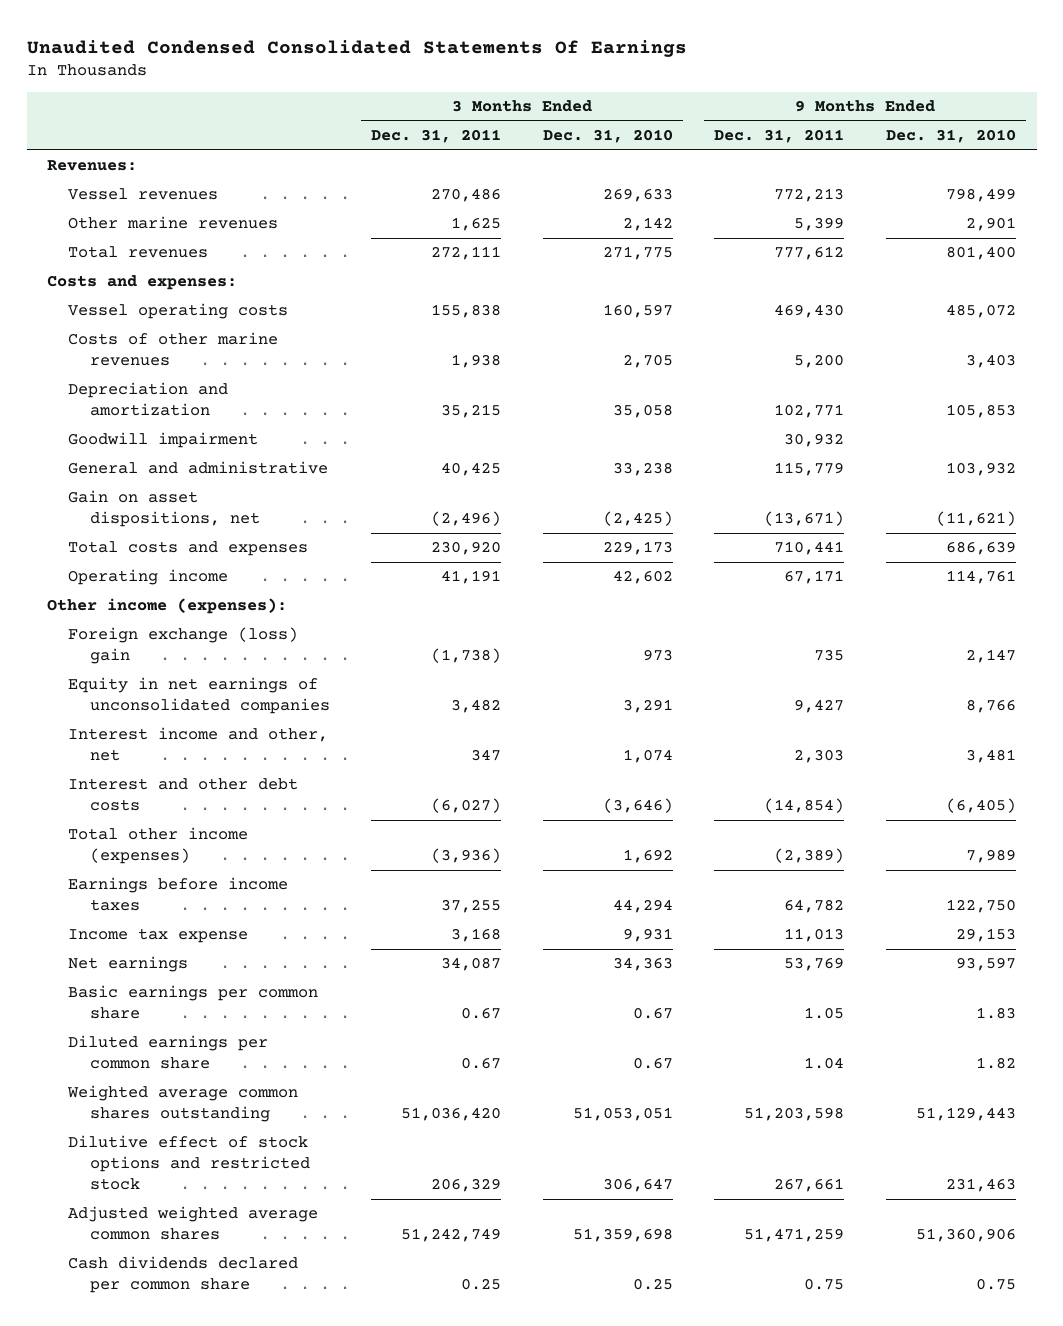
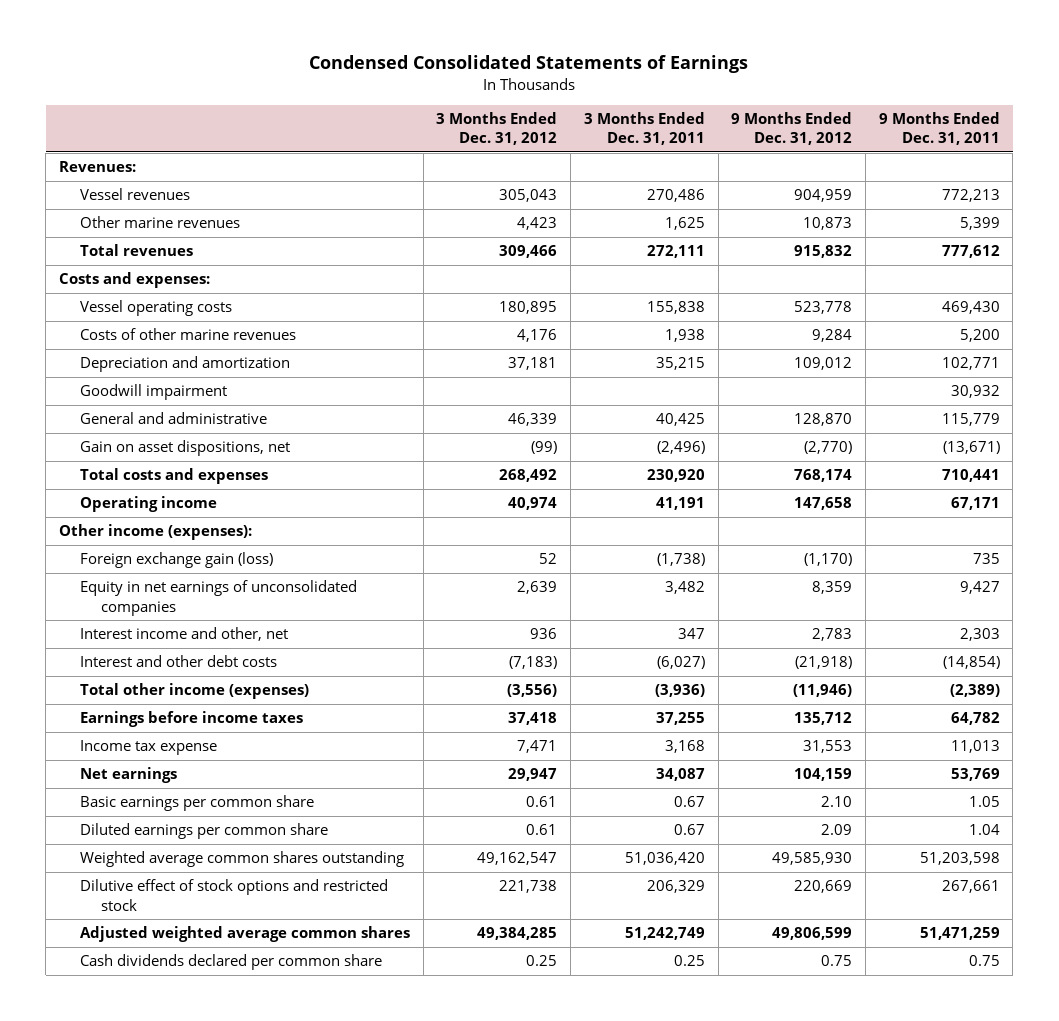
- Unaudited Condensed Consolidated Statements Of Earnings
+ Condensed Consolidated Statements of Earnings
- | 3 Months Ended Dec. 31, 2011 | 3 Months Ended Dec. 31, 2010 | 9 Months Ended Dec. 31, 2011 | 9 Months Ended Dec. 31, 2010
+ | 3 Months Ended Dec. 31, 2012 | 3 Months Ended Dec. 31, 2011 | 9 Months Ended Dec. 31, 2012 | 9 Months Ended Dec. 31, 2011
- Foreign exchange (loss) gain | (1,738) | 973 | 735 | 2,147
+ Foreign exchange gain (loss) | 52 | (1,738) | (1,170) | 735

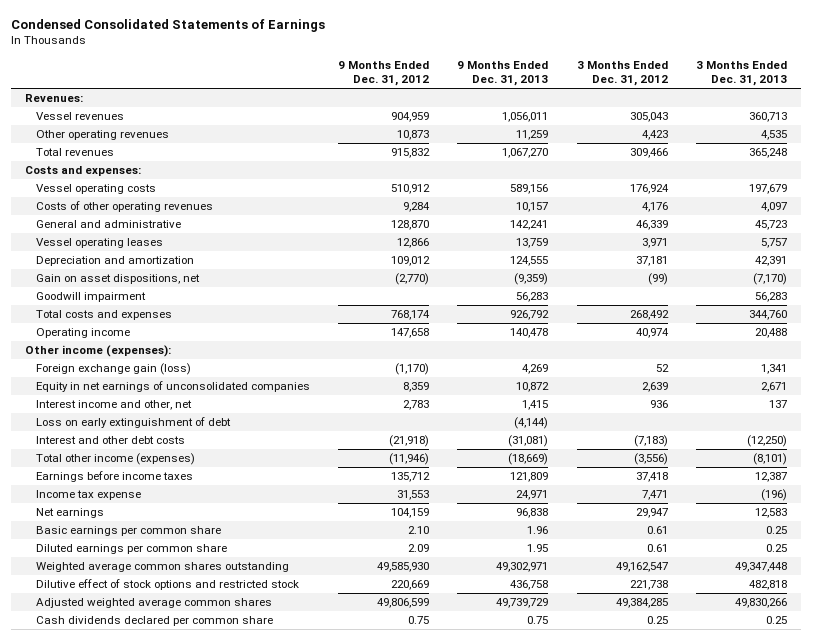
- | 3 Months Ended Dec. 31, 2012 | 3 Months Ended Dec. 31, 2011 | 9 Months Ended Dec. 31, 2012 | 9 Months Ended Dec. 31, 2011
+ | 9 Months Ended Dec. 31, 2012 | 9 Months Ended Dec. 31, 2013 | 3 Months Ended Dec. 31, 2012 | 3 Months Ended Dec. 31, 2013
- Other marine revenues | 4,423 | 1,625 | 10,873 | 5,399
+ Other operating revenues | 10,873 | 11,259 | 4,423 | 4,535
- Vessel operating costs | 180,895 | 155,838 | 523,778 | 469,430
- Costs of other marine revenues | 4,176 | 1,938 | 9,284 | 5,200
+ Vessel operating costs | 510,912 | 589,156 | 176,924 | 197,679
+ Costs of other operating revenues | 9,284 | 10,157 | 4,176 | 4,097
+ Vessel operating leases | 12,866 | 13,759 | 3,971 | 5,757
moved down: Depreciation and amortization | 109,012 | 124,555 | 37,181 | 42,391
moved down: Goodwill impairment | | 56,283 | | 56,283
+ Loss on early extinguishment of debt | | (4,144) | |

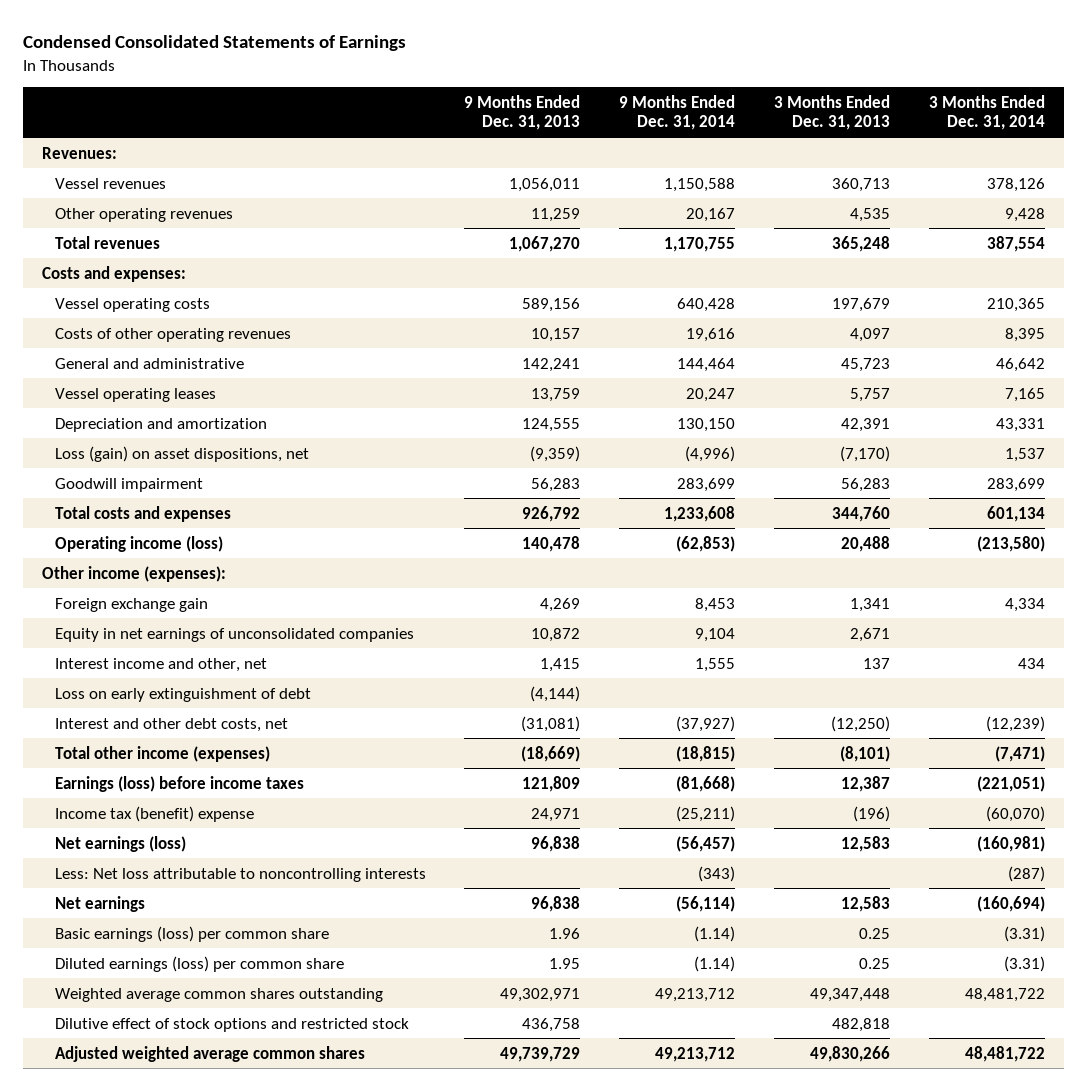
- | 9 Months Ended Dec. 31, 2012 | 9 Months Ended Dec. 31, 2013 | 3 Months Ended Dec. 31, 2012 | 3 Months Ended Dec. 31, 2013
+ | 9 Months Ended Dec. 31, 2013 | 9 Months Ended Dec. 31, 2014 | 3 Months Ended Dec. 31, 2013 | 3 Months Ended Dec. 31, 2014
- Gain on asset dispositions, net | (2,770) | (9,359) | (99) | (7,170)
+ Loss (gain) on asset dispositions, net | (9,359) | (4,996) | (7,170) | 1,537
- Operating income | 147,658 | 140,478 | 40,974 | 20,488
+ Operating income (loss) | 140,478 | (62,853) | 20,488 | (213,580)
- Foreign exchange gain (loss) | (1,170) | 4,269 | 52 | 1,341
+ Foreign exchange gain | 4,269 | 8,453 | 1,341 | 4,334
- Interest and other debt costs | (21,918) | (31,081) | (7,183) | (12,250)
+ Interest and other debt costs, net | (31,081) | (37,927) | (12,250) | (12,239)
- Earnings before income taxes | 135,712 | 121,809 | 37,418 | 12,387
- Income tax expense | 31,553 | 24,971 | 7,471 | (196)
+ Earnings (loss) before income taxes | 121,809 | (81,668) | 12,387 | (221,051)
+ Income tax (benefit) expense | 24,971 | (25,211) | (196) | (60,070)
+ Net earnings (loss) | 96,838 | (56,457) | 12,583 | (160,981)
+ Less: Net loss attributable to noncontrolling interests | | (343) | | (287)
- Basic earnings per common share | 2.10 | 1.96 | 0.61 | 0.25
- Diluted earnings per common share | 2.09 | 1.95 | 0.61 | 0.25
+ Basic earnings (loss) per common share | 1.96 | (1.14) | 0.25 | (3.31)
+ Diluted earnings (loss) per common share | 1.95 | (1.14) | 0.25 | (3.31)
- Cash dividends declared per common share | 0.75 | 0.75 | 0.25 | 0.25

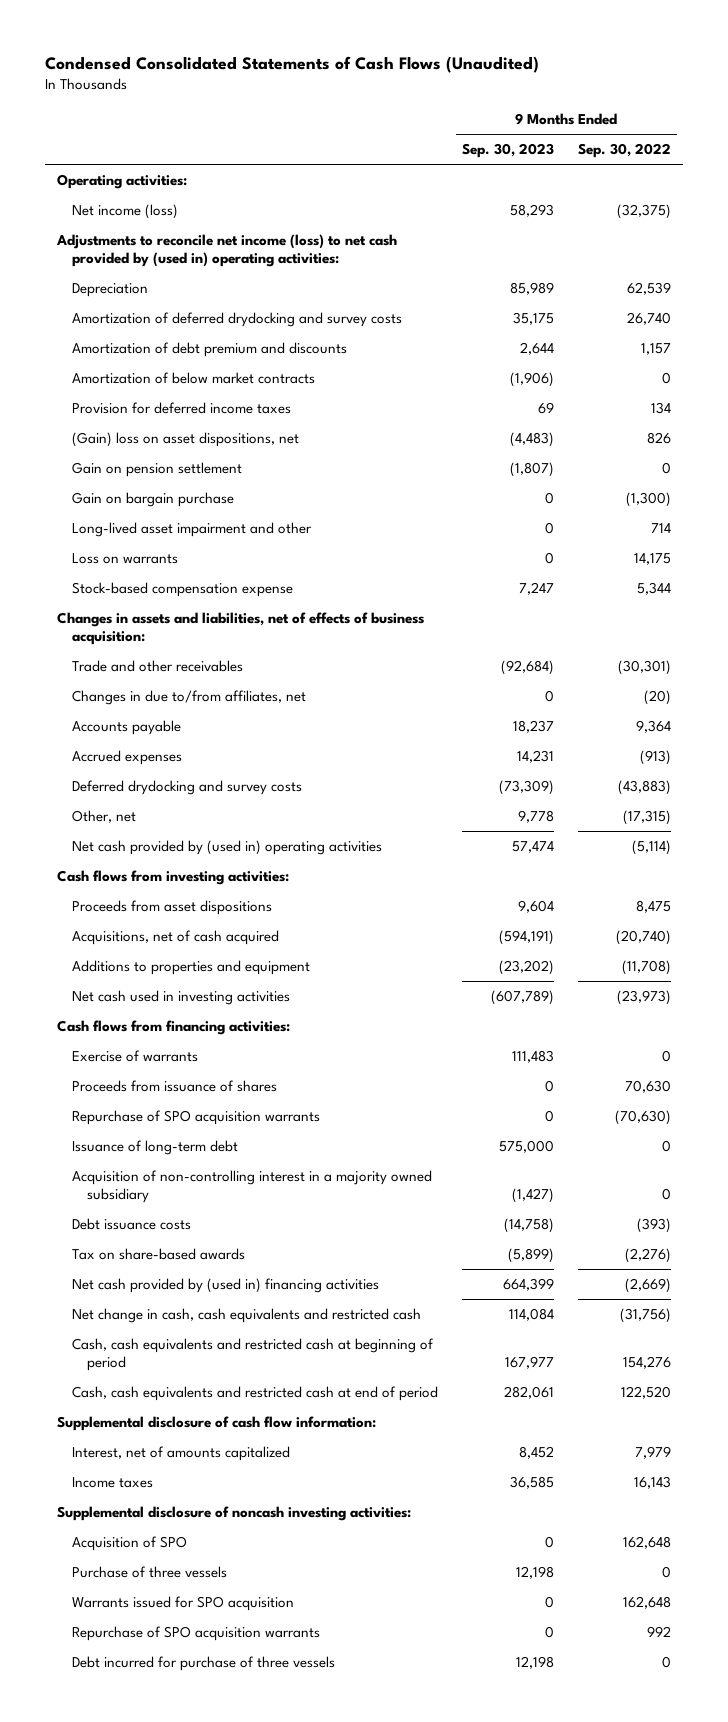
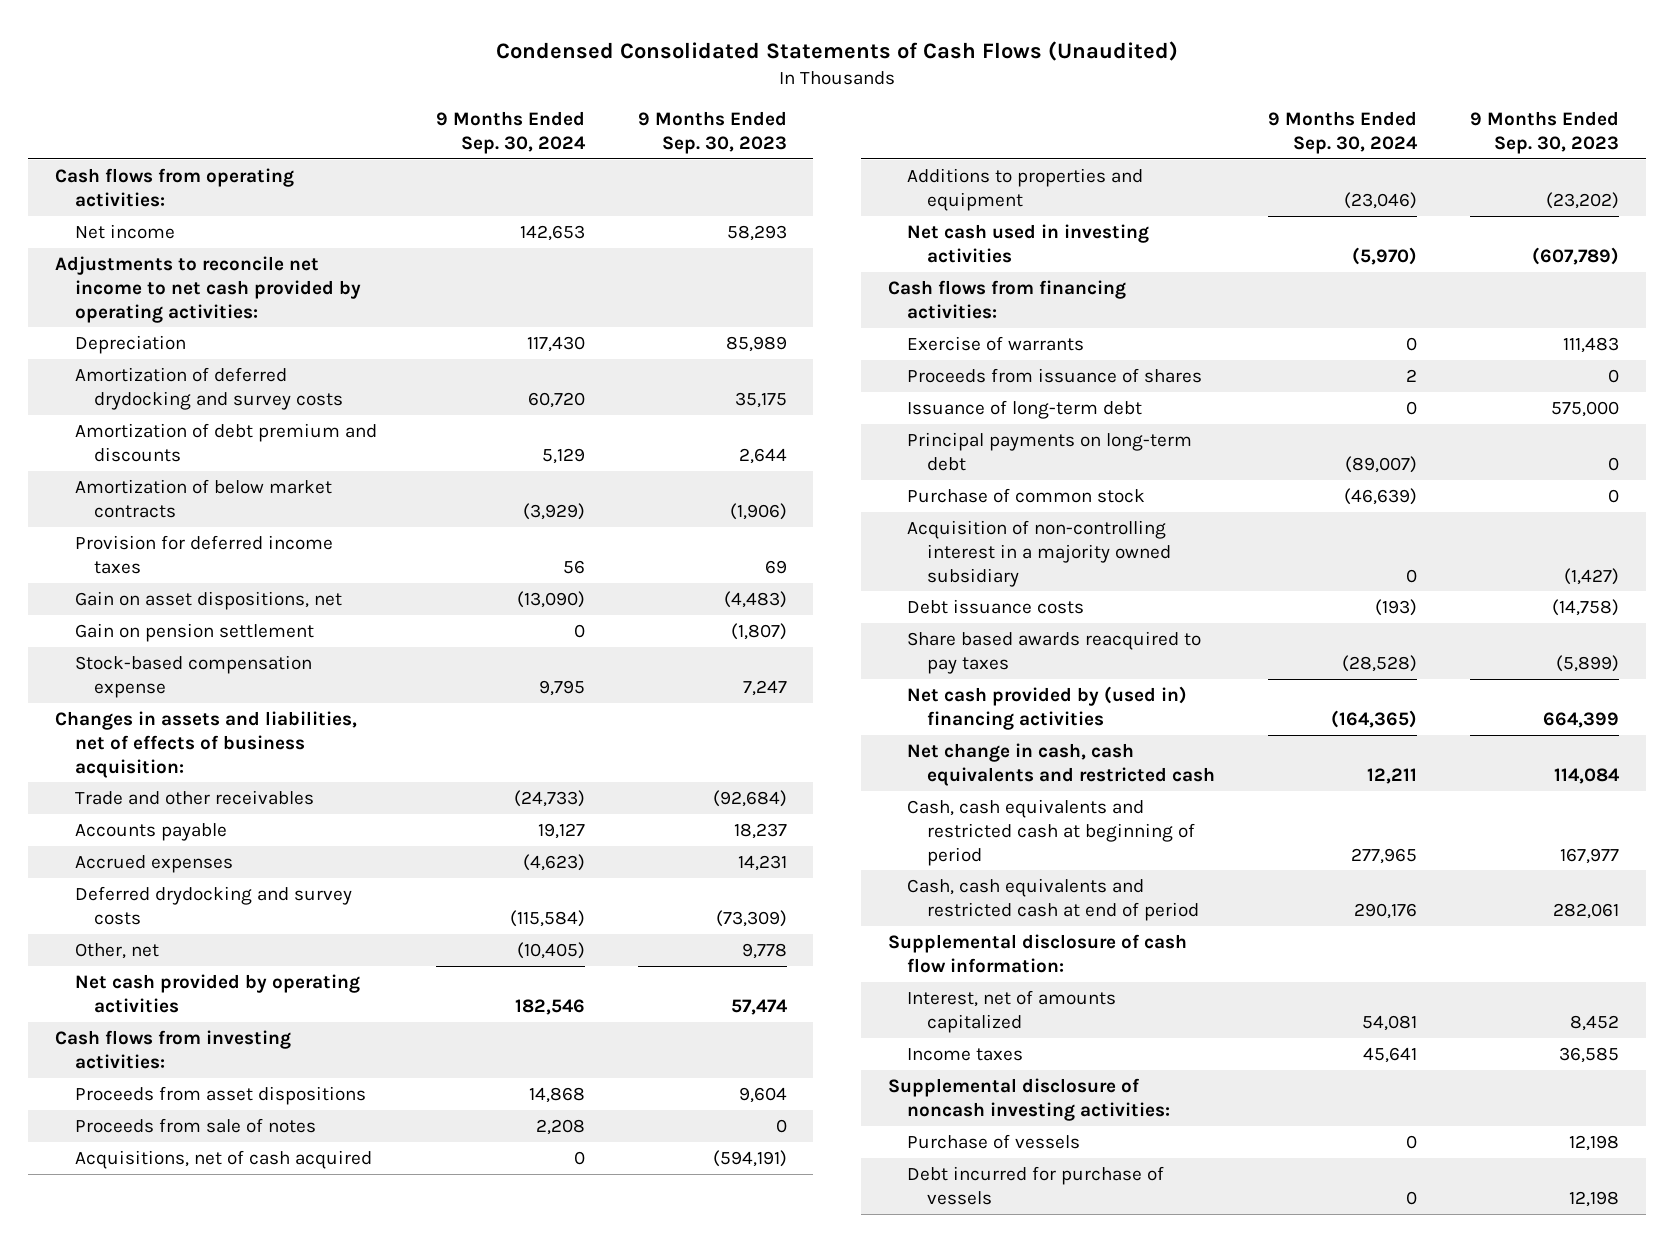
- | 9 Months Ended Sep. 30, 2023 | 9 Months Ended Sep. 30, 2022
+ | 9 Months Ended Sep. 30, 2024 | 9 Months Ended Sep. 30, 2023
- Operating activities:
- Net income (loss) | 58,293 | (32,375)
- Adjustments to reconcile net income (loss) to net cash provided by (used in) operating activities:
+ Cash flows from operating activities:
+ Net income | 142,653 | 58,293
+ Adjustments to reconcile net income to net cash provided by operating activities:
- (Gain) loss on asset dispositions, net | (4,483) | 826
+ Gain on asset dispositions, net | (13,090) | (4,483)
- Gain on bargain purchase | 0 | (1,300)
- Long-lived asset impairment and other | 0 | 714
- Loss on warrants | 0 | 14,175
- Changes in due to/from affiliates, net | 0 | (20)
- Net cash provided by (used in) operating activities | 57,474 | (5,114)
+ Net cash provided by operating activities | 182,546 | 57,474
+ Proceeds from sale of notes | 2,208 | 0
- Repurchase of SPO acquisition warrants | 0 | (70,630)
+ Principal payments on long-term debt | (89,007) | 0
+ Purchase of common stock | (46,639) | 0
- Tax on share-based awards | (5,899) | (2,276)
+ Share based awards reacquired to pay taxes | (28,528) | (5,899)
- Acquisition of SPO | 0 | 162,648
- Purchase of three vessels | 12,198 | 0
- Warrants issued for SPO acquisition | 0 | 162,648
- Repurchase of SPO acquisition warrants | 0 | 992
- Debt incurred for purchase of three vessels | 12,198 | 0
+ Purchase of vessels | 0 | 12,198
+ Debt incurred for purchase of vessels | 0 | 12,198

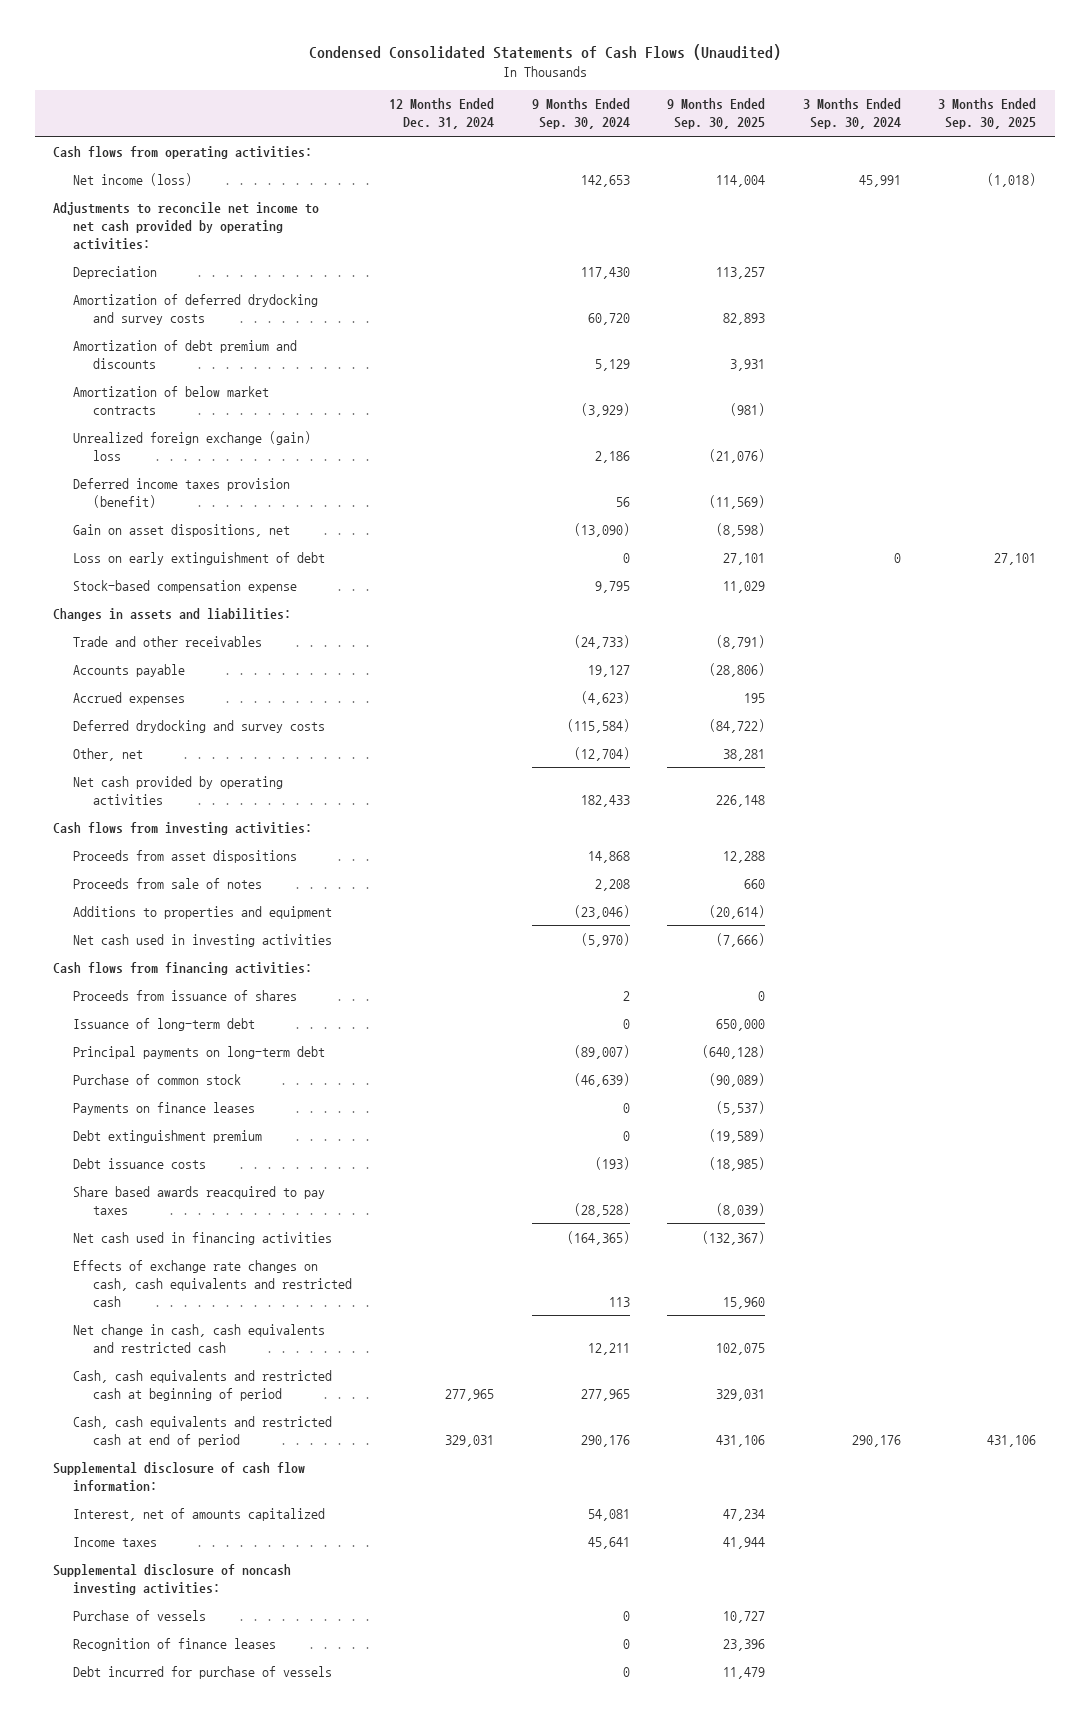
- | 9 Months Ended Sep. 30, 2024 | 9 Months Ended Sep. 30, 2023
+ | 12 Months Ended Dec. 31, 2024 | 9 Months Ended Sep. 30, 2024 | 9 Months Ended Sep. 30, 2025 | 3 Months Ended Sep. 30, 2024 | 3 Months Ended Sep. 30, 2025
- Net income | 142,653 | 58,293
+ Net income (loss) | | 142,653 | 114,004 | 45,991 | (1,018)
- Provision for deferred income taxes | 56 | 69
+ Unrealized foreign exchange (gain) loss | | 2,186 | (21,076) | |
+ Deferred income taxes provision (benefit) | | 56 | (11,569) | |
- Gain on pension settlement | 0 | (1,807)
+ Loss on early extinguishment of debt | | 0 | 27,101 | 0 | 27,101
- Changes in assets and liabilities, net of effects of business acquisition:
+ Changes in assets and liabilities:
- Other, net | (10,405) | 9,778
- Net cash provided by operating activities | 182,546 | 57,474
+ Other, net | | (12,704) | 38,281 | |
+ Net cash provided by operating activities | | 182,433 | 226,148 | |
- Acquisitions, net of cash acquired | 0 | (594,191)
- Exercise of warrants | 0 | 111,483
- Acquisition of non-controlling interest in a majority owned subsidiary | 0 | (1,427)
+ Payments on finance leases | | 0 | (5,537) | |
+ Debt extinguishment premium | | 0 | (19,589) | |
- Net cash provided by (used in) financing activities | (164,365) | 664,399
+ Net cash used in financing activities | | (164,365) | (132,367) | |
+ Effects of exchange rate changes on cash, cash equivalents and restricted cash | | 113 | 15,960 | |
+ Recognition of finance leases | | 0 | 23,396 | |

